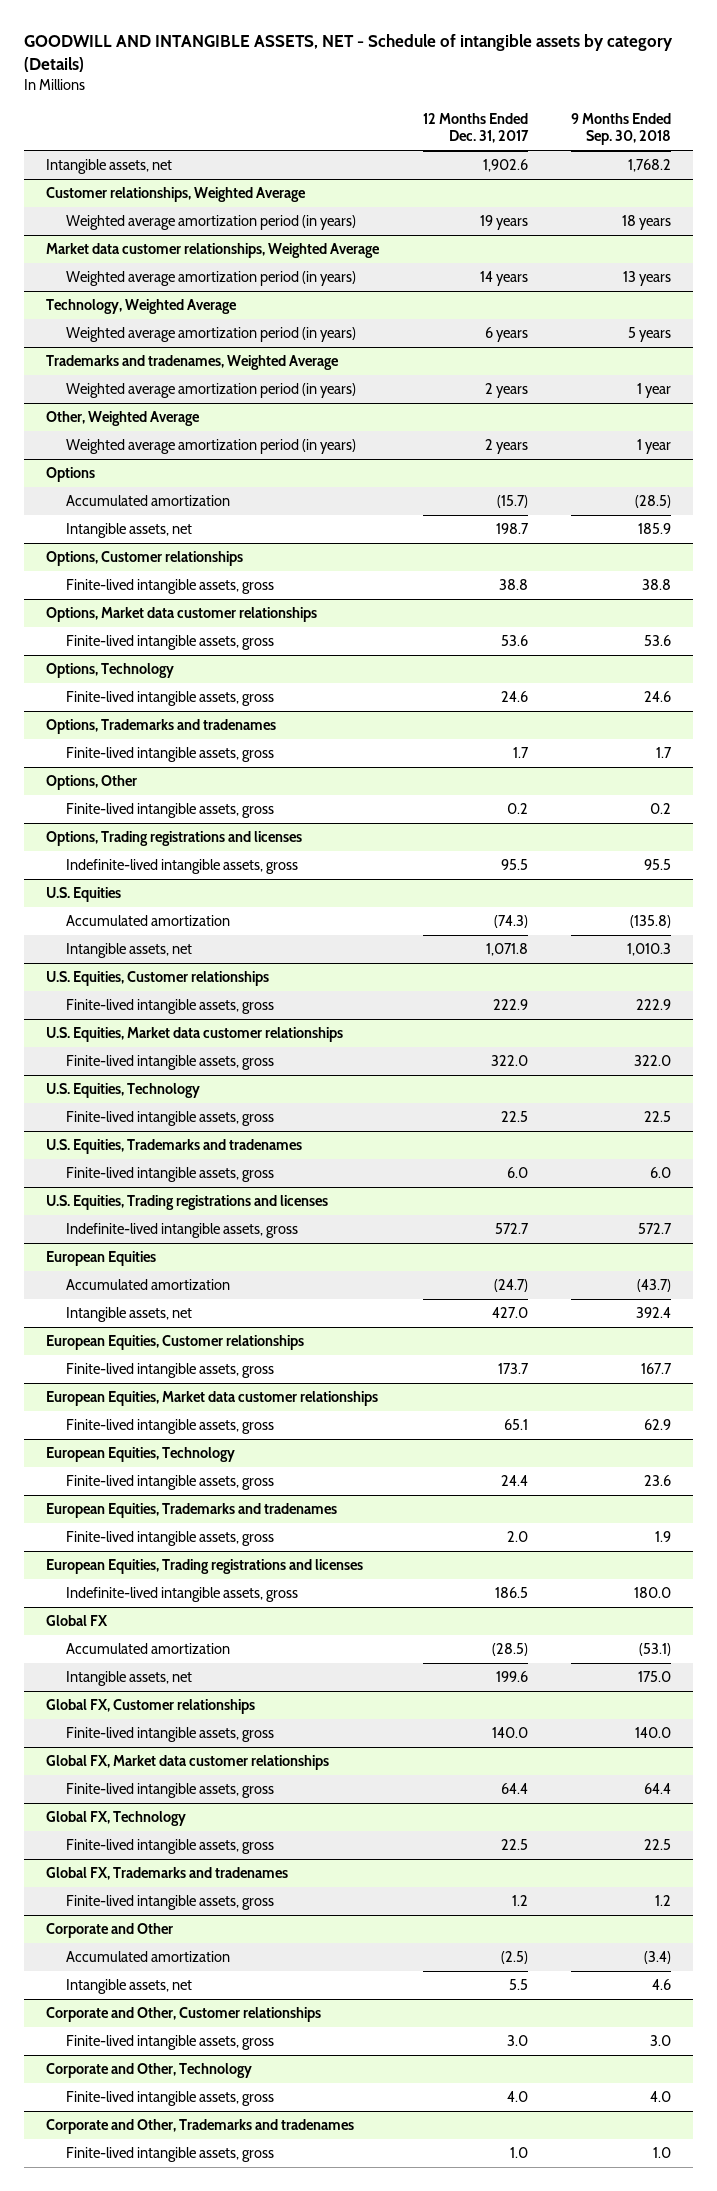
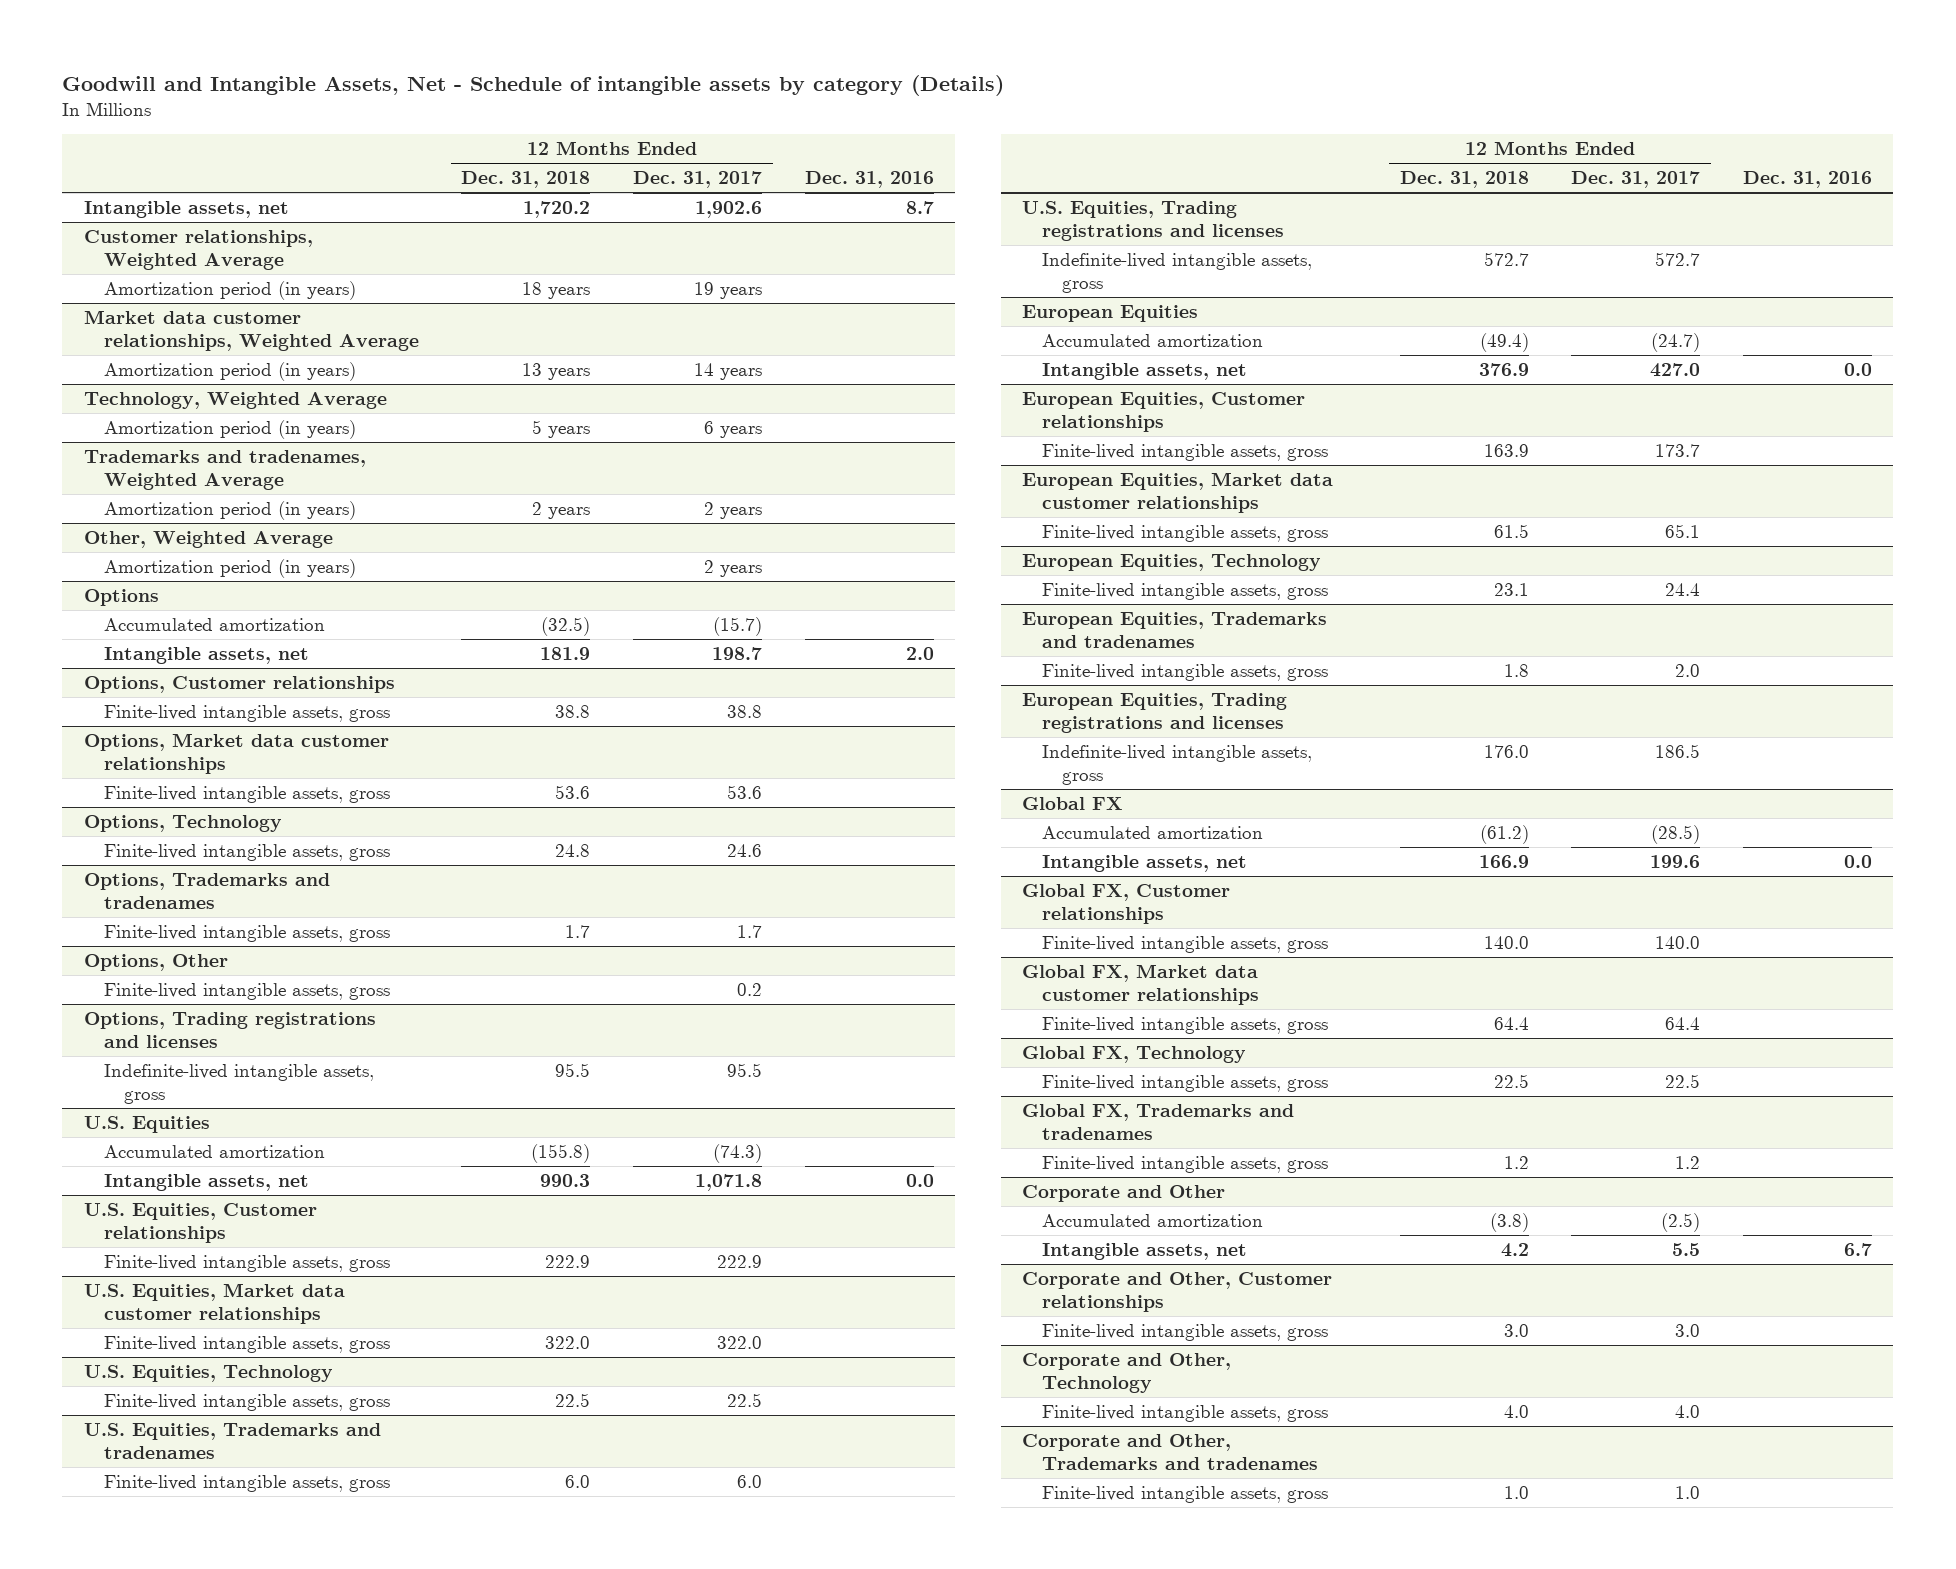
- GOODWILL AND INTANGIBLE ASSETS, NET - Schedule of intangible assets by category (Details)
+ Goodwill and Intangible Assets, Net - Schedule of intangible assets by category (Details)
- | 12 Months Ended Dec. 31, 2017 | 9 Months Ended Sep. 30, 2018
+ | 12 Months Ended Dec. 31, 2018 | 12 Months Ended Dec. 31, 2017 | Dec. 31, 2016
@ Customer relationships, Weighted Average
- Weighted average amortization period (in years) | 19 years | 18 years
+ Amortization period (in years) | 18 years | 19 years |
@ Market data customer relationships, Weighted Average
- Weighted average amortization period (in years) | 14 years | 13 years
+ Amortization period (in years) | 13 years | 14 years |
@ Technology, Weighted Average
- Weighted average amortization period (in years) | 6 years | 5 years
+ Amortization period (in years) | 5 years | 6 years |
@ Trademarks and tradenames, Weighted Average
- Weighted average amortization period (in years) | 2 years | 1 year
+ Amortization period (in years) | 2 years | 2 years |
@ Other, Weighted Average
- Weighted average amortization period (in years) | 2 years | 1 year
+ Amortization period (in years) | | 2 years |

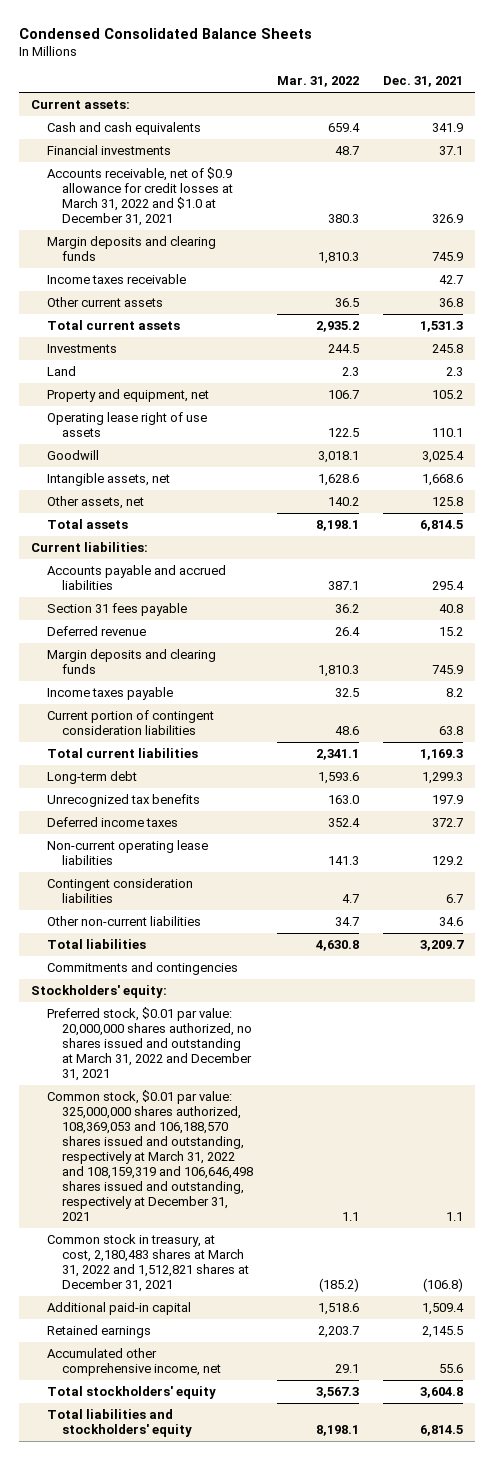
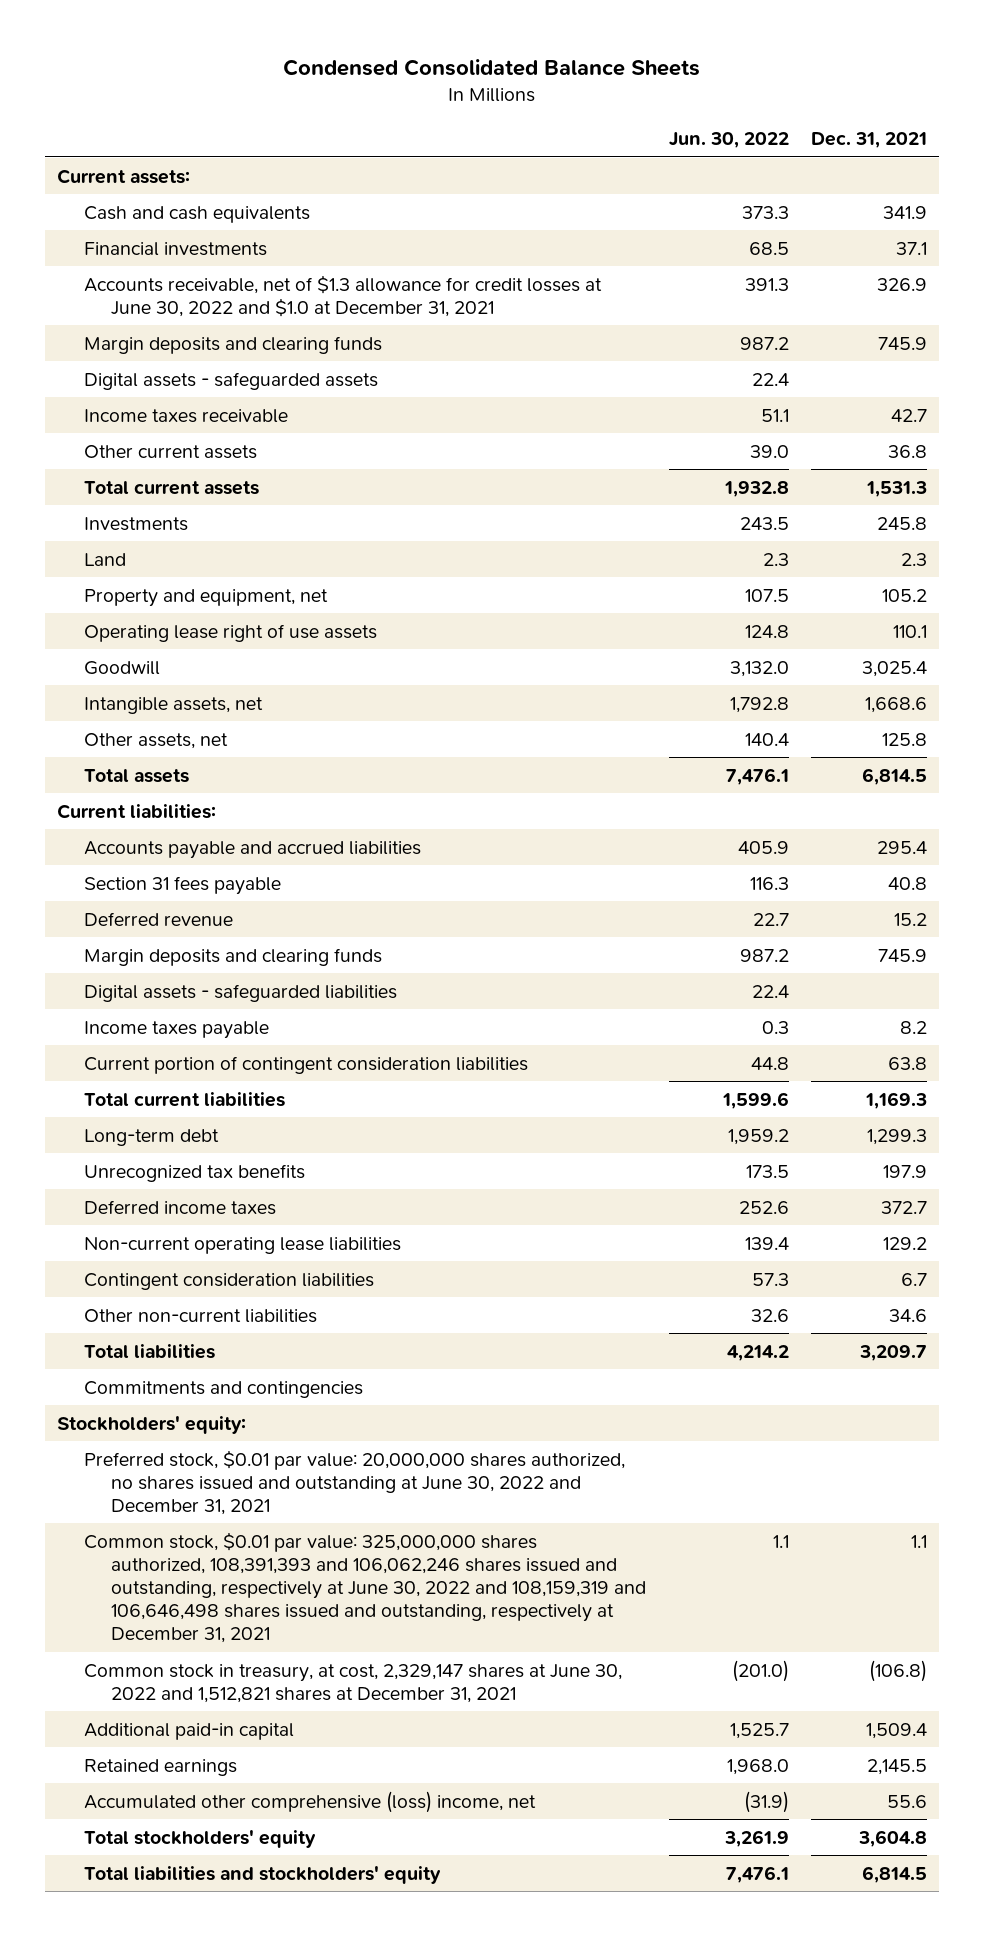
- | Mar. 31, 2022 | Dec. 31, 2021
+ | Jun. 30, 2022 | Dec. 31, 2021
- Accounts receivable, net of $0.9 allowance for credit losses at March 31, 2022 and $1.0 at December 31, 2021 | 380.3 | 326.9
+ Accounts receivable, net of $1.3 allowance for credit losses at June 30, 2022 and $1.0 at December 31, 2021 | 391.3 | 326.9
+ Digital assets - safeguarded assets | 22.4 |
+ Digital assets - safeguarded liabilities | 22.4 |
- Preferred stock, $0.01 par value: 20,000,000 shares authorized, no shares issued and outstanding at March 31, 2022 and December 31, 2021
- Common stock, $0.01 par value: 325,000,000 shares authorized, 108,369,053 and 106,188,570 shares issued and outstanding, respectively at March 31, 2022 and 108,159,319 and 106,646,498 shares issued and outstanding, respectively at December 31, 2021 | 1.1 | 1.1
- Common stock in treasury, at cost, 2,180,483 shares at March 31, 2022 and 1,512,821 shares at December 31, 2021 | (185.2) | (106.8)
+ Preferred stock, $0.01 par value: 20,000,000 shares authorized, no shares issued and outstanding at June 30, 2022 and December 31, 2021
+ Common stock, $0.01 par value: 325,000,000 shares authorized, 108,391,393 and 106,062,246 shares issued and outstanding, respectively at June 30, 2022 and 108,159,319 and 106,646,498 shares issued and outstanding, respectively at December 31, 2021 | 1.1 | 1.1
+ Common stock in treasury, at cost, 2,329,147 shares at June 30, 2022 and 1,512,821 shares at December 31, 2021 | (201.0) | (106.8)
- Accumulated other comprehensive income, net | 29.1 | 55.6
+ Accumulated other comprehensive (loss) income, net | (31.9) | 55.6

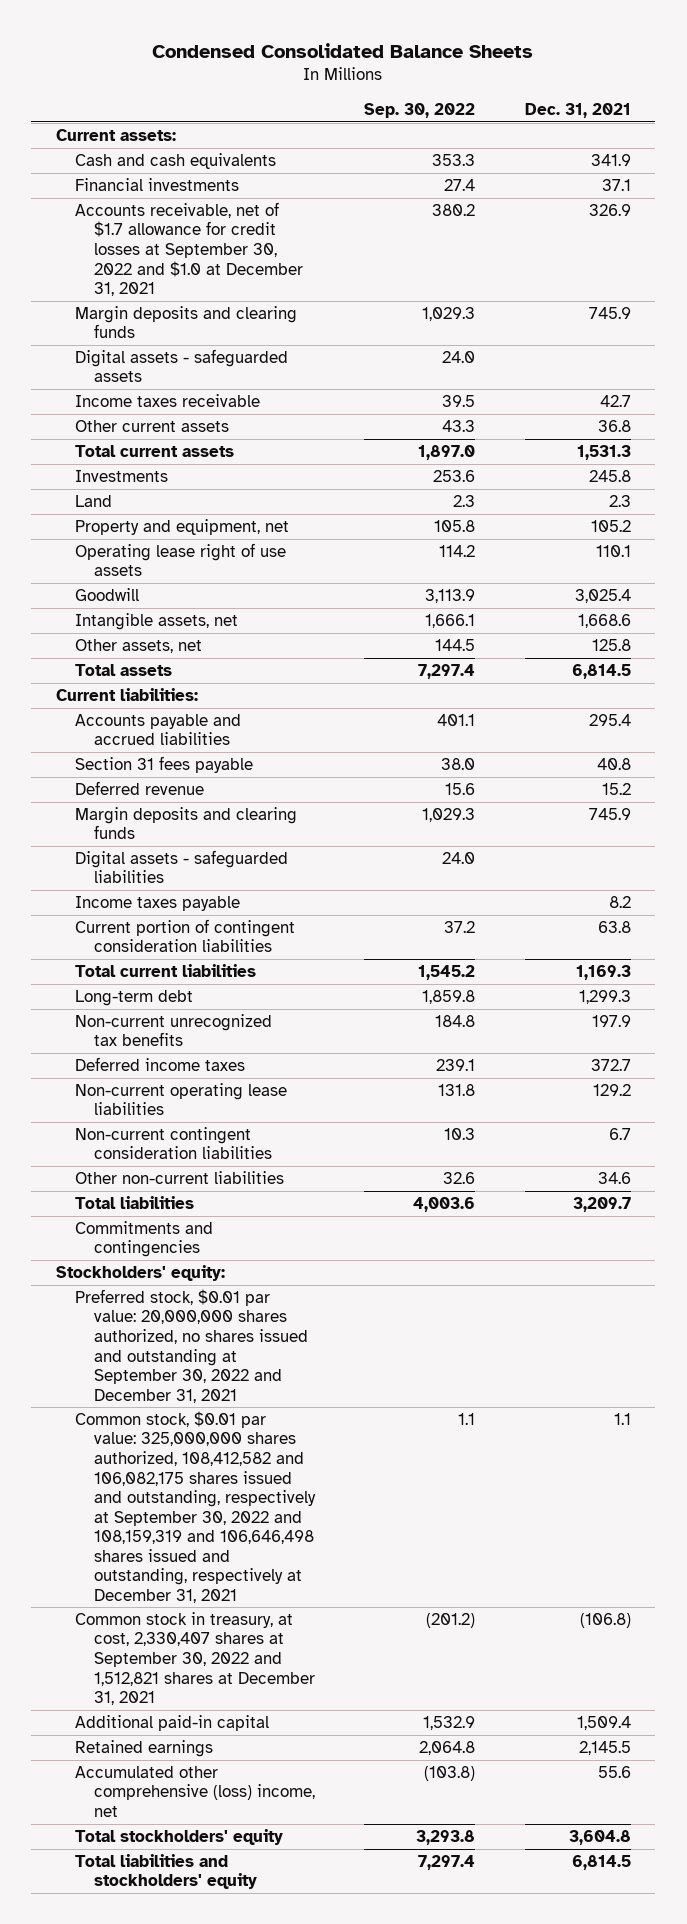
- | Jun. 30, 2022 | Dec. 31, 2021
+ | Sep. 30, 2022 | Dec. 31, 2021
- Accounts receivable, net of $1.3 allowance for credit losses at June 30, 2022 and $1.0 at December 31, 2021 | 391.3 | 326.9
+ Accounts receivable, net of $1.7 allowance for credit losses at September 30, 2022 and $1.0 at December 31, 2021 | 380.2 | 326.9
- Unrecognized tax benefits | 173.5 | 197.9
+ Non-current unrecognized tax benefits | 184.8 | 197.9
- Contingent consideration liabilities | 57.3 | 6.7
+ Non-current contingent consideration liabilities | 10.3 | 6.7
- Preferred stock, $0.01 par value: 20,000,000 shares authorized, no shares issued and outstanding at June 30, 2022 and December 31, 2021
- Common stock, $0.01 par value: 325,000,000 shares authorized, 108,391,393 and 106,062,246 shares issued and outstanding, respectively at June 30, 2022 and 108,159,319 and 106,646,498 shares issued and outstanding, respectively at December 31, 2021 | 1.1 | 1.1
- Common stock in treasury, at cost, 2,329,147 shares at June 30, 2022 and 1,512,821 shares at December 31, 2021 | (201.0) | (106.8)
+ Preferred stock, $0.01 par value: 20,000,000 shares authorized, no shares issued and outstanding at September 30, 2022 and December 31, 2021
+ Common stock, $0.01 par value: 325,000,000 shares authorized, 108,412,582 and 106,082,175 shares issued and outstanding, respectively at September 30, 2022 and 108,159,319 and 106,646,498 shares issued and outstanding, respectively at December 31, 2021 | 1.1 | 1.1
+ Common stock in treasury, at cost, 2,330,407 shares at September 30, 2022 and 1,512,821 shares at December 31, 2021 | (201.2) | (106.8)

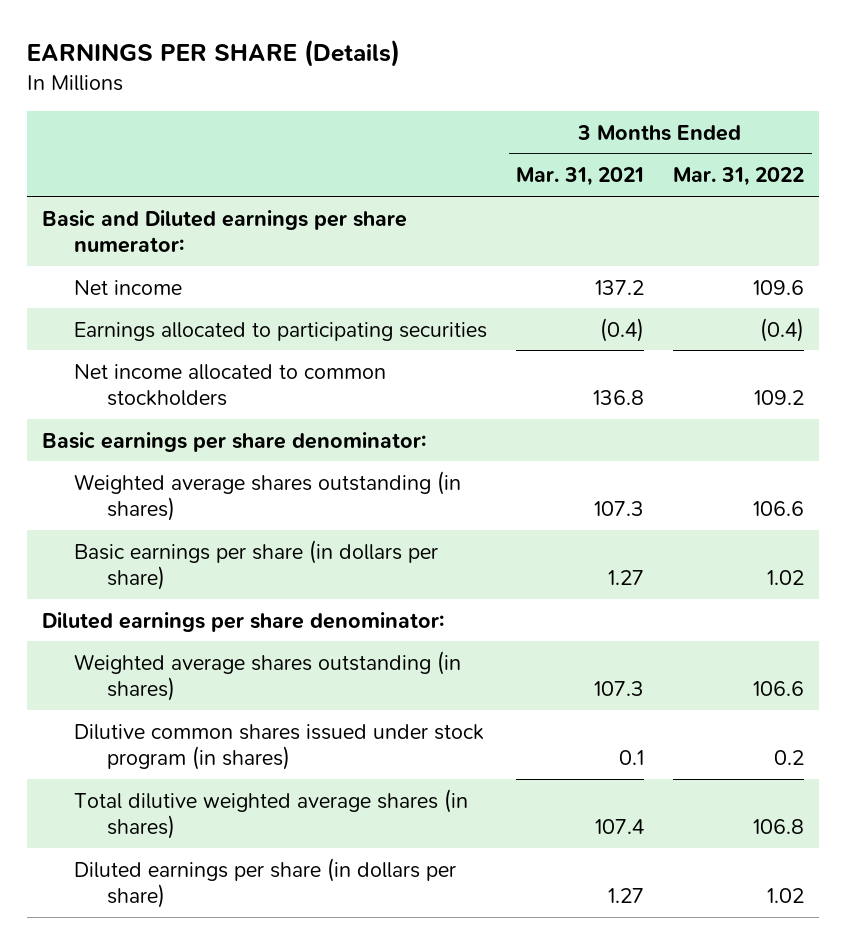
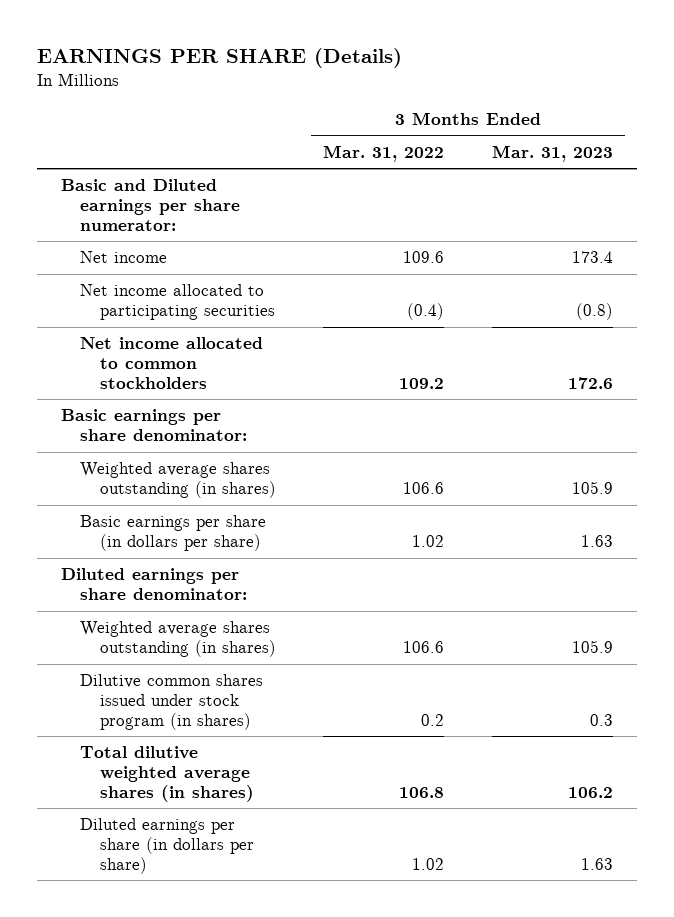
- | 3 Months Ended Mar. 31, 2021 | 3 Months Ended Mar. 31, 2022
+ | 3 Months Ended Mar. 31, 2022 | 3 Months Ended Mar. 31, 2023
- Earnings allocated to participating securities | (0.4) | (0.4)
+ Net income allocated to participating securities | (0.4) | (0.8)

